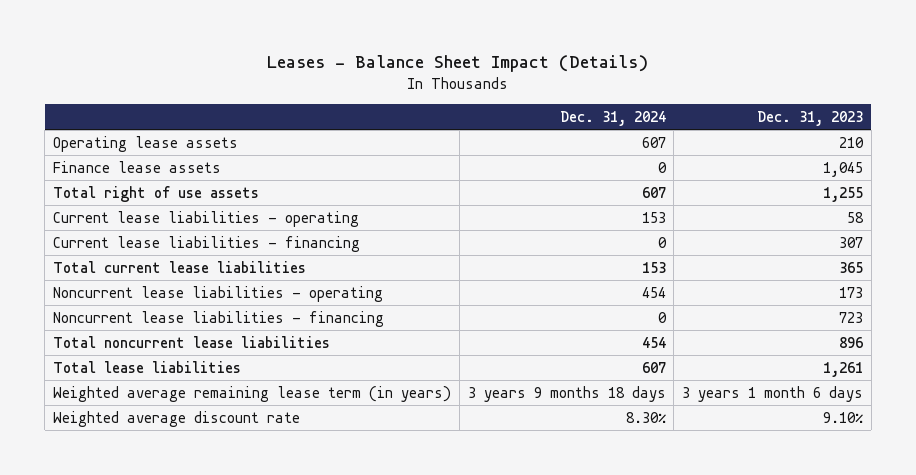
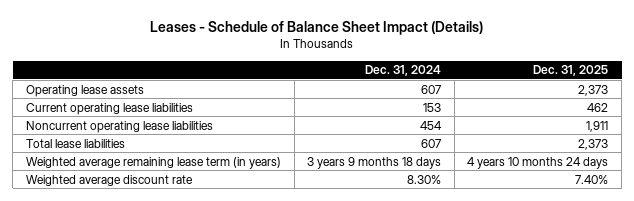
- Leases - Balance Sheet Impact (Details)
+ Leases - Schedule of Balance Sheet Impact (Details)
- | Dec. 31, 2024 | Dec. 31, 2023
+ | Dec. 31, 2024 | Dec. 31, 2025
- Finance lease assets | 0 | 1,045
- Total right of use assets | 607 | 1,255
- Current lease liabilities - operating | 153 | 58
- Current lease liabilities - financing | 0 | 307
- Total current lease liabilities | 153 | 365
- Noncurrent lease liabilities - operating | 454 | 173
- Noncurrent lease liabilities - financing | 0 | 723
- Total noncurrent lease liabilities | 454 | 896
+ Current operating lease liabilities | 153 | 462
+ Noncurrent operating lease liabilities | 454 | 1,911

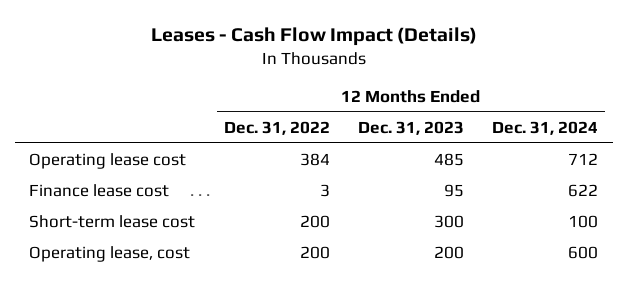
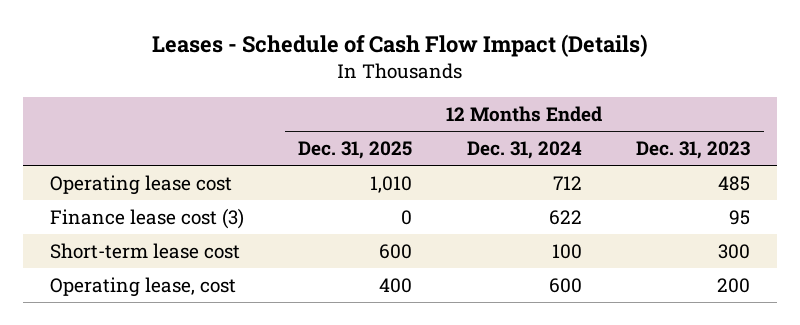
- Leases - Cash Flow Impact (Details)
+ Leases - Schedule of Cash Flow Impact (Details)
- | 12 Months Ended Dec. 31, 2022 | 12 Months Ended Dec. 31, 2023 | 12 Months Ended Dec. 31, 2024
+ | 12 Months Ended Dec. 31, 2025 | 12 Months Ended Dec. 31, 2024 | 12 Months Ended Dec. 31, 2023
- Finance lease cost | 3 | 95 | 622
+ Finance lease cost (3) | 0 | 622 | 95

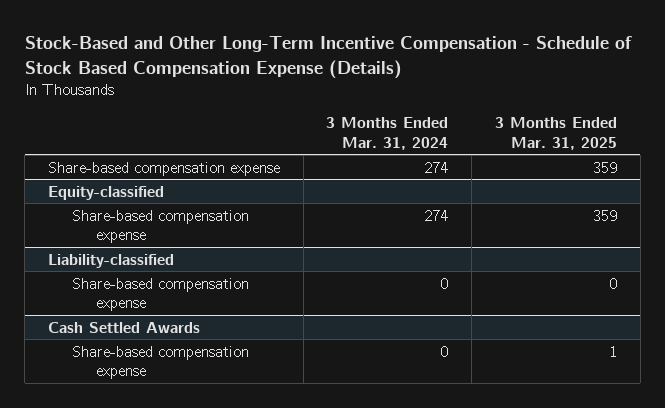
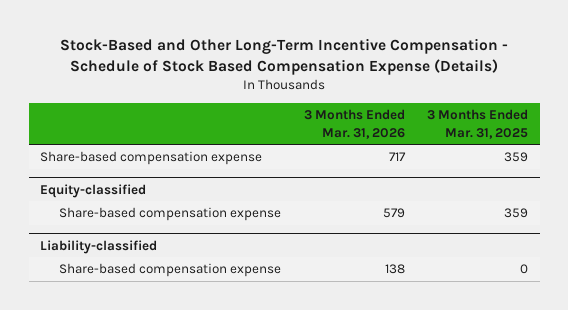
- | 3 Months Ended Mar. 31, 2024 | 3 Months Ended Mar. 31, 2025
+ | 3 Months Ended Mar. 31, 2026 | 3 Months Ended Mar. 31, 2025
- Cash Settled Awards
- Share-based compensation expense | 0 | 1

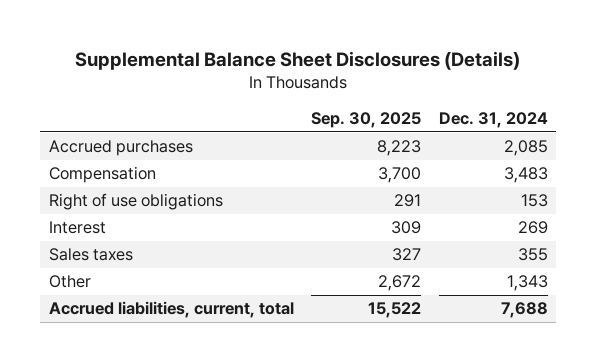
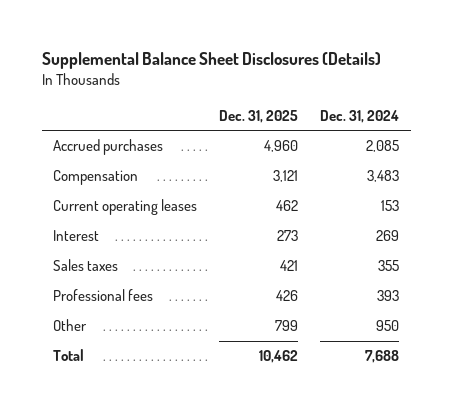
- | Sep. 30, 2025 | Dec. 31, 2024
+ | Dec. 31, 2025 | Dec. 31, 2024
- Right of use obligations | 291 | 153
+ Current operating leases | 462 | 153
- Other | 2,672 | 1,343
- Accrued liabilities, current, total | 15,522 | 7,688
+ Professional fees | 426 | 393
+ Other | 799 | 950
+ Total | 10,462 | 7,688

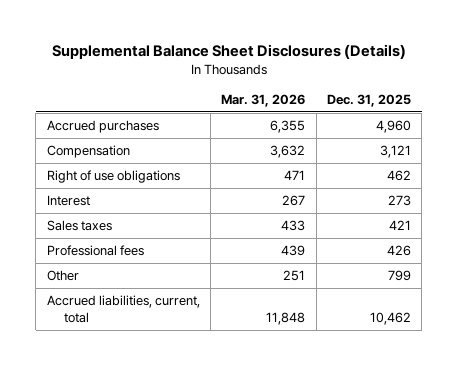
- | Dec. 31, 2025 | Dec. 31, 2024
+ | Mar. 31, 2026 | Dec. 31, 2025
- Current operating leases | 462 | 153
+ Right of use obligations | 471 | 462
- Total | 10,462 | 7,688
+ Accrued liabilities, current, total | 11,848 | 10,462

